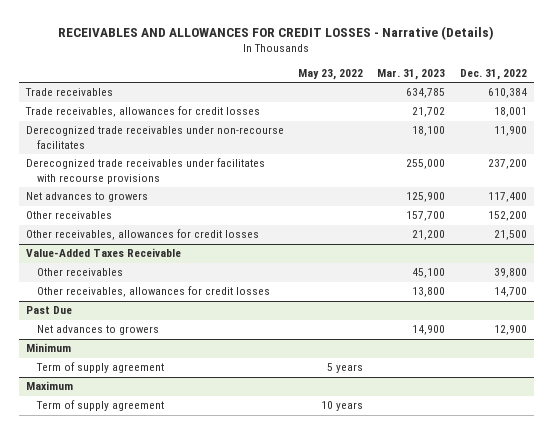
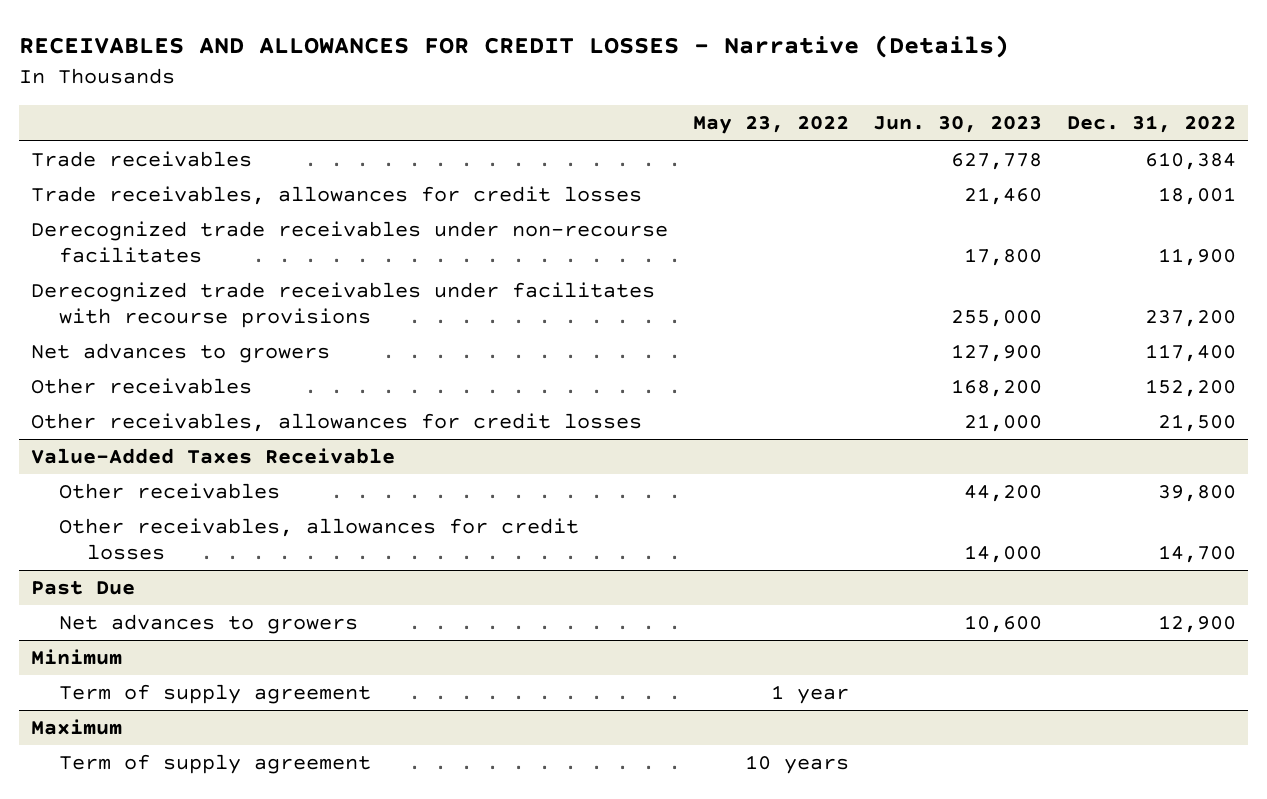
- | May 23, 2022 | Mar. 31, 2023 | Dec. 31, 2022
+ | May 23, 2022 | Jun. 30, 2023 | Dec. 31, 2022
@ Minimum
- Term of supply agreement | 5 years | |
+ Term of supply agreement | 1 year | |

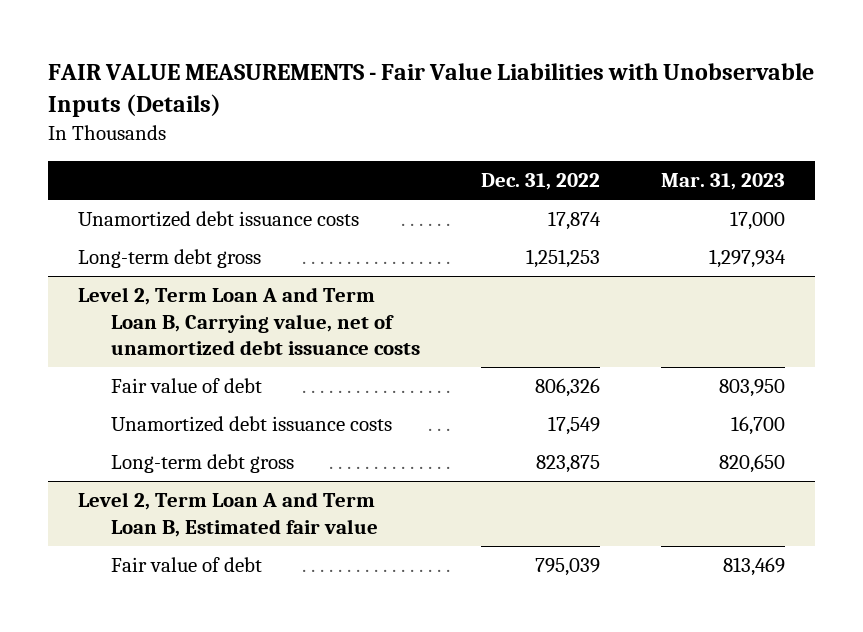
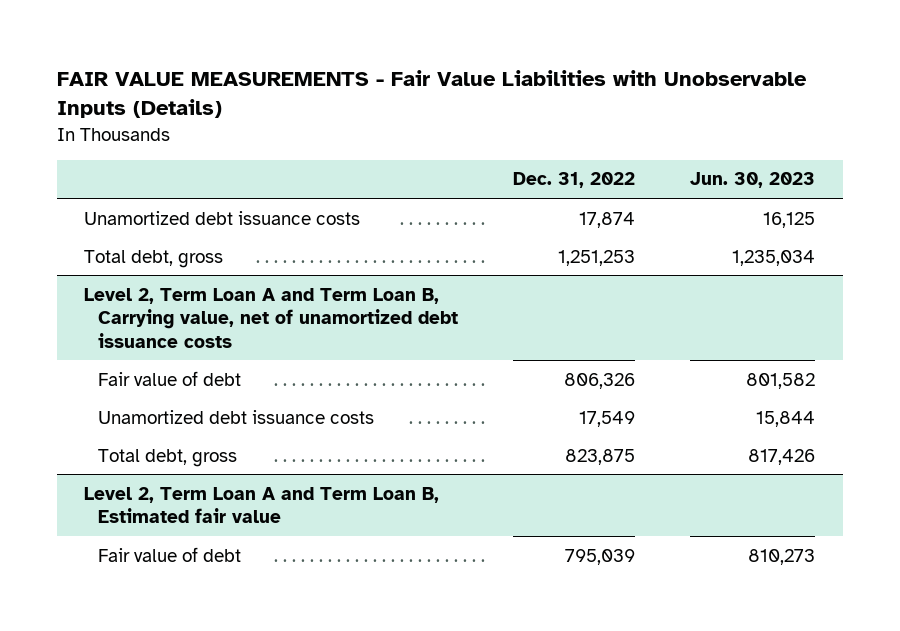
- | Dec. 31, 2022 | Mar. 31, 2023
+ | Dec. 31, 2022 | Jun. 30, 2023
- Long-term debt gross | 1,251,253 | 1,297,934
+ Total debt, gross | 1,251,253 | 1,235,034
@ Level 2, Term Loan A and Term Loan B, Carrying value, net of unamortized debt issuance costs
- Long-term debt gross | 823,875 | 820,650
+ Total debt, gross | 823,875 | 817,426

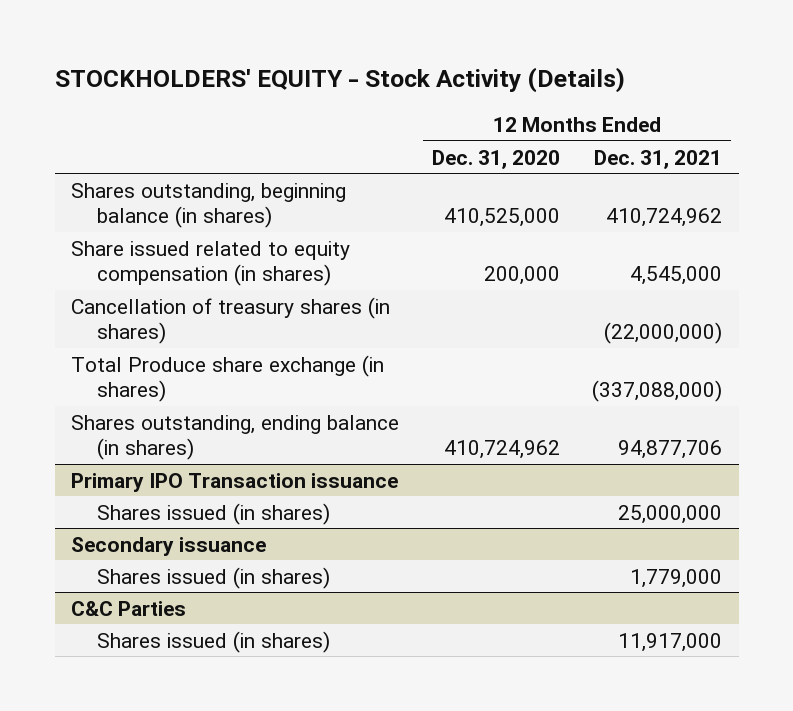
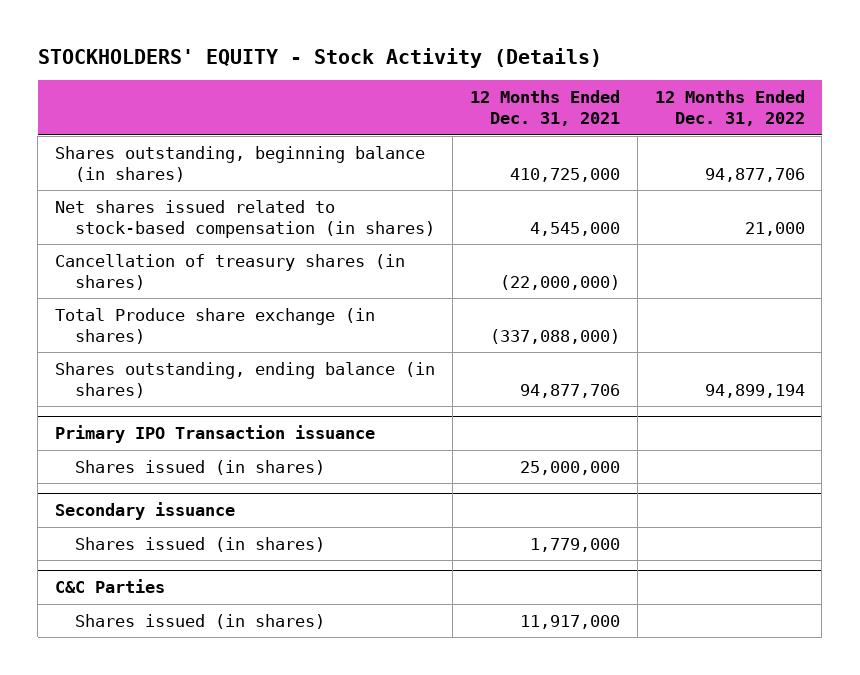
- | 12 Months Ended Dec. 31, 2020 | 12 Months Ended Dec. 31, 2021
+ | 12 Months Ended Dec. 31, 2021 | 12 Months Ended Dec. 31, 2022
- Shares outstanding, beginning balance (in shares) | 410,525,000 | 410,724,962
- Share issued related to equity compensation (in shares) | 200,000 | 4,545,000
+ Shares outstanding, beginning balance (in shares) | 410,725,000 | 94,877,706
+ Net shares issued related to stock-based compensation (in shares) | 4,545,000 | 21,000

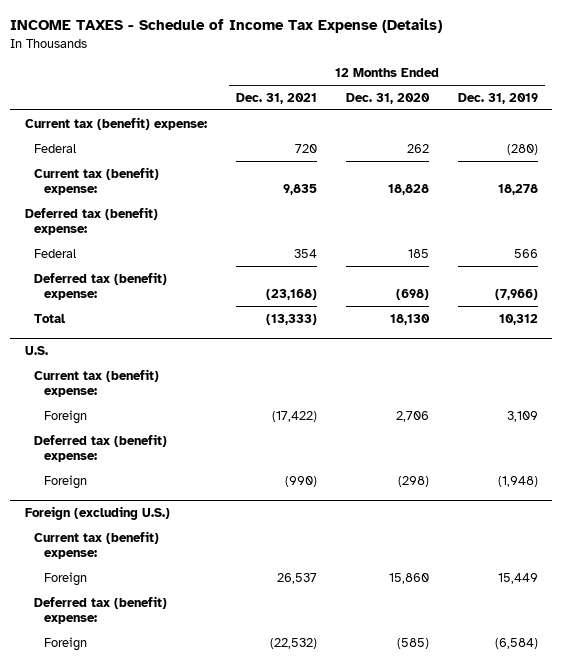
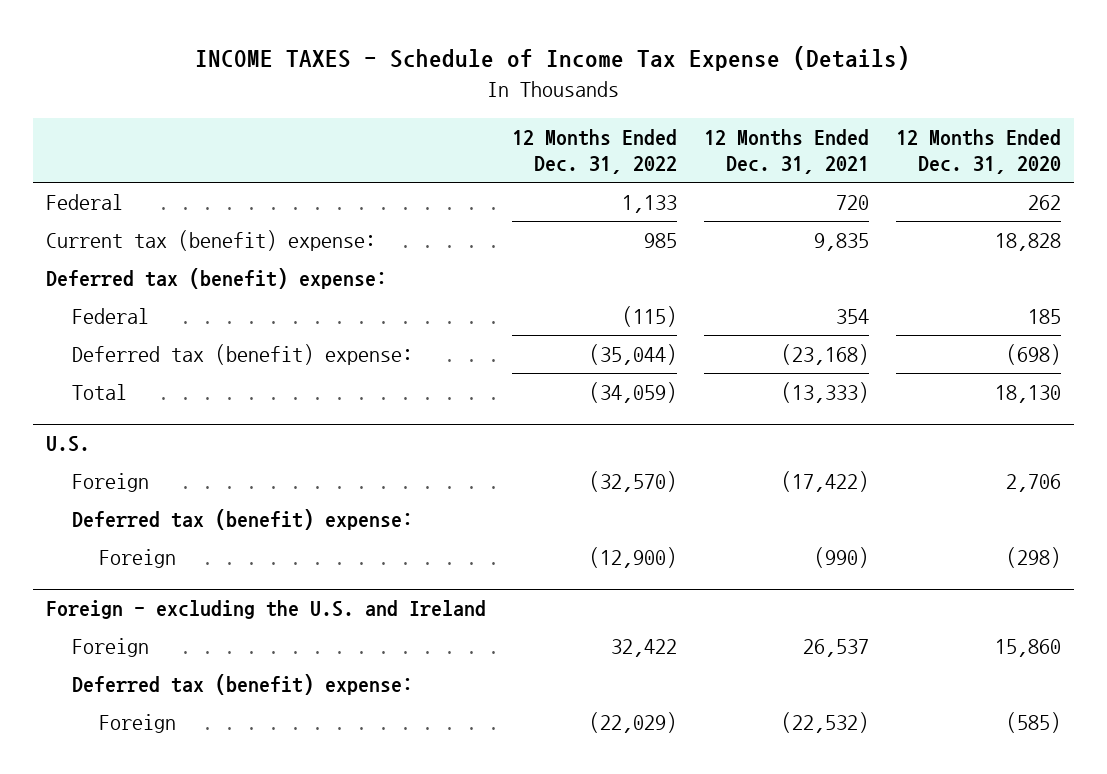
- | 12 Months Ended Dec. 31, 2021 | 12 Months Ended Dec. 31, 2020 | 12 Months Ended Dec. 31, 2019
+ | 12 Months Ended Dec. 31, 2022 | 12 Months Ended Dec. 31, 2021 | 12 Months Ended Dec. 31, 2020
- Current tax (benefit) expense:
@ U.S.
- Current tax (benefit) expense:
- Foreign (excluding U.S.)
- Current tax (benefit) expense:
+ Foreign - excluding the U.S. and Ireland

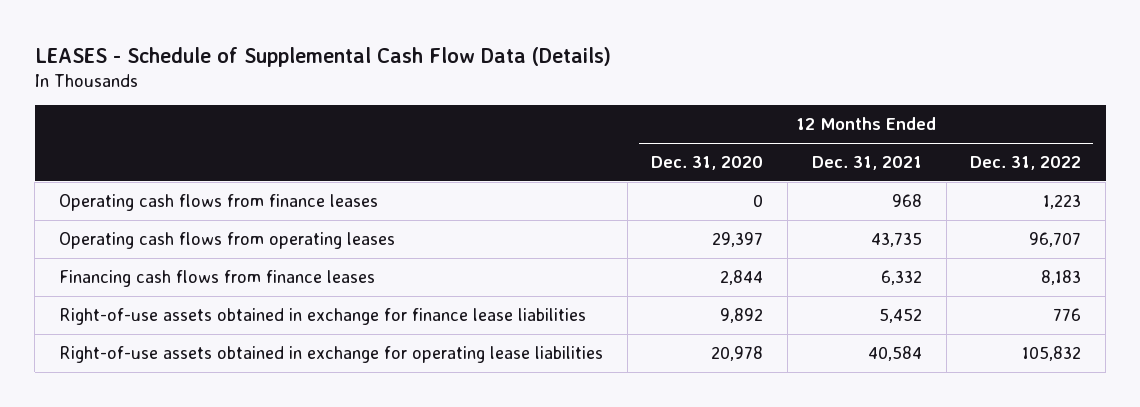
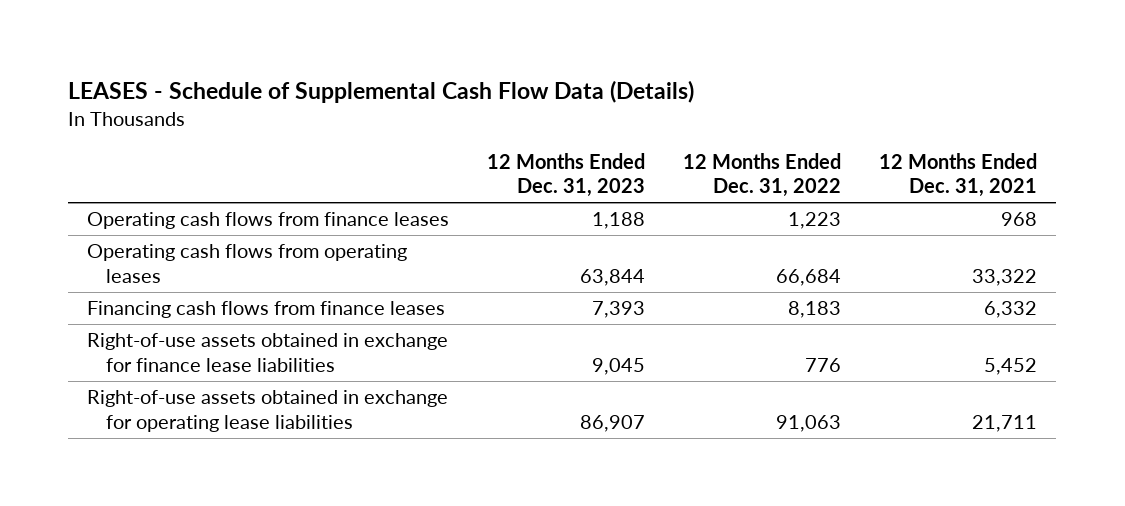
- | 12 Months Ended Dec. 31, 2020 | 12 Months Ended Dec. 31, 2021 | 12 Months Ended Dec. 31, 2022
+ | 12 Months Ended Dec. 31, 2023 | 12 Months Ended Dec. 31, 2022 | 12 Months Ended Dec. 31, 2021
- Operating cash flows from operating leases | 29,397 | 43,735 | 96,707
+ Operating cash flows from operating leases | 63,844 | 66,684 | 33,322
- Right-of-use assets obtained in exchange for operating lease liabilities | 20,978 | 40,584 | 105,832
+ Right-of-use assets obtained in exchange for operating lease liabilities | 86,907 | 91,063 | 21,711

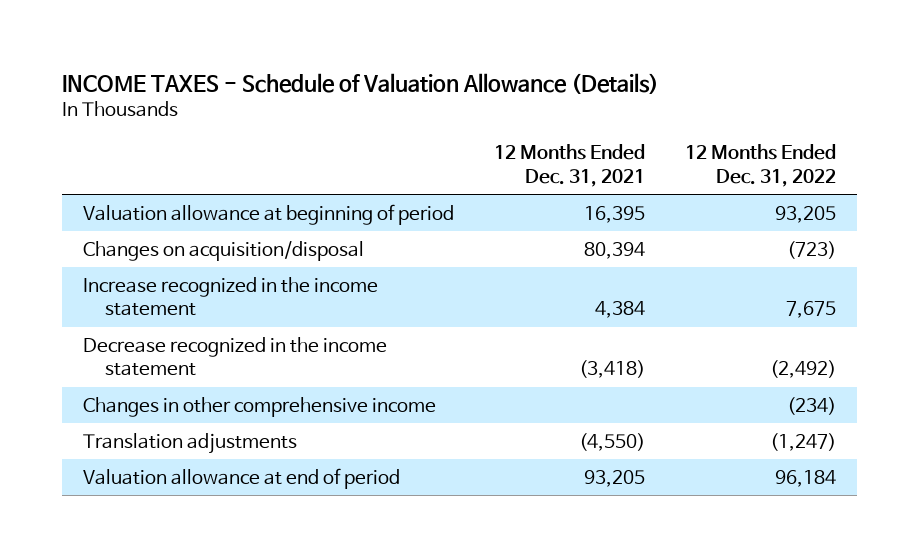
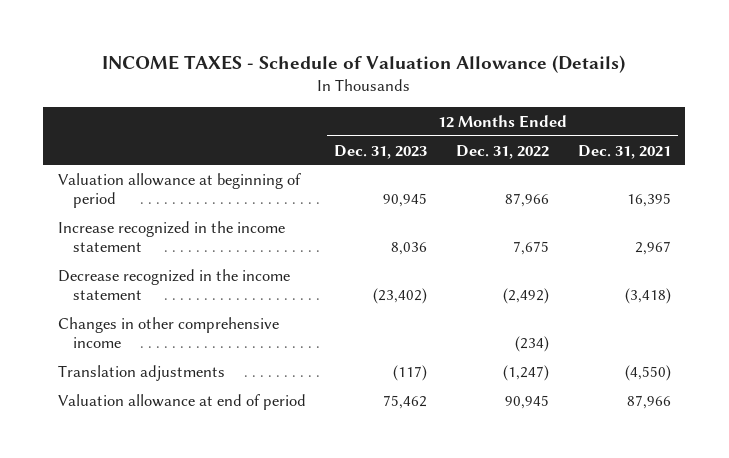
- | 12 Months Ended Dec. 31, 2021 | 12 Months Ended Dec. 31, 2022
+ | 12 Months Ended Dec. 31, 2023 | 12 Months Ended Dec. 31, 2022 | 12 Months Ended Dec. 31, 2021
- Valuation allowance at beginning of period | 16,395 | 93,205
- Changes on acquisition/disposal | 80,394 | (723)
- Increase recognized in the income statement | 4,384 | 7,675
+ Valuation allowance at beginning of period | 90,945 | 87,966 | 16,395
+ Increase recognized in the income statement | 8,036 | 7,675 | 2,967
- Valuation allowance at end of period | 93,205 | 96,184
+ Valuation allowance at end of period | 75,462 | 90,945 | 87,966

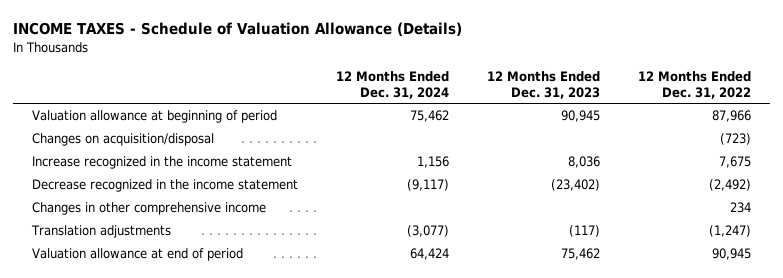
- | 12 Months Ended Dec. 31, 2023 | 12 Months Ended Dec. 31, 2022 | 12 Months Ended Dec. 31, 2021
+ | 12 Months Ended Dec. 31, 2024 | 12 Months Ended Dec. 31, 2023 | 12 Months Ended Dec. 31, 2022
+ Changes on acquisition/disposal | | | (723)
- Changes in other comprehensive income | | (234) |
+ Changes in other comprehensive income | | | 234

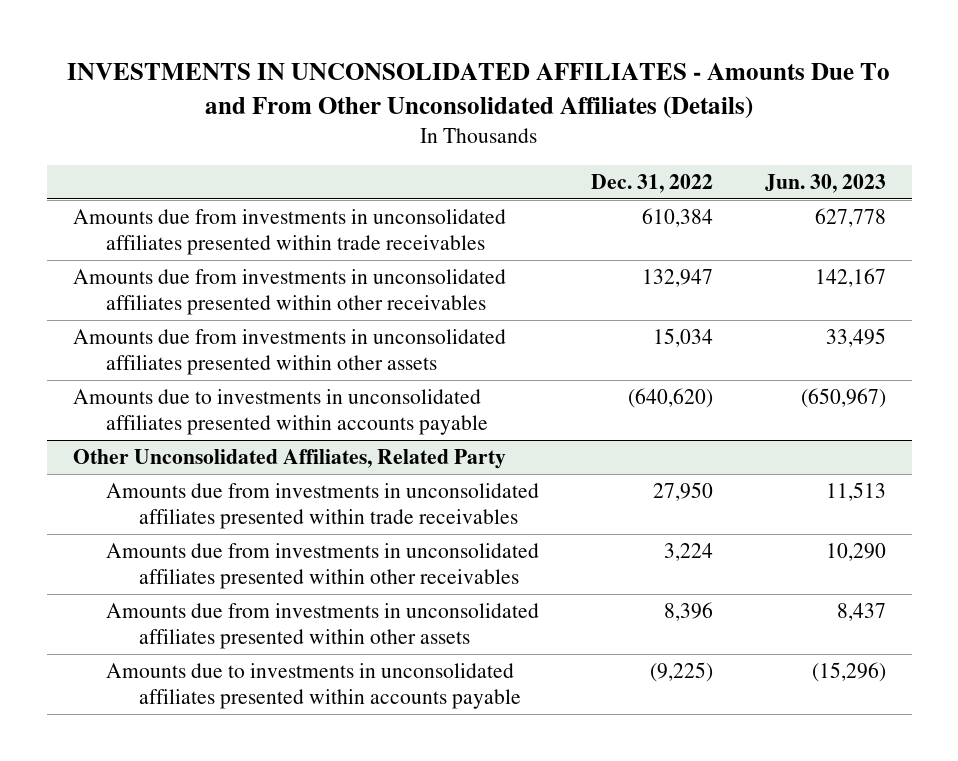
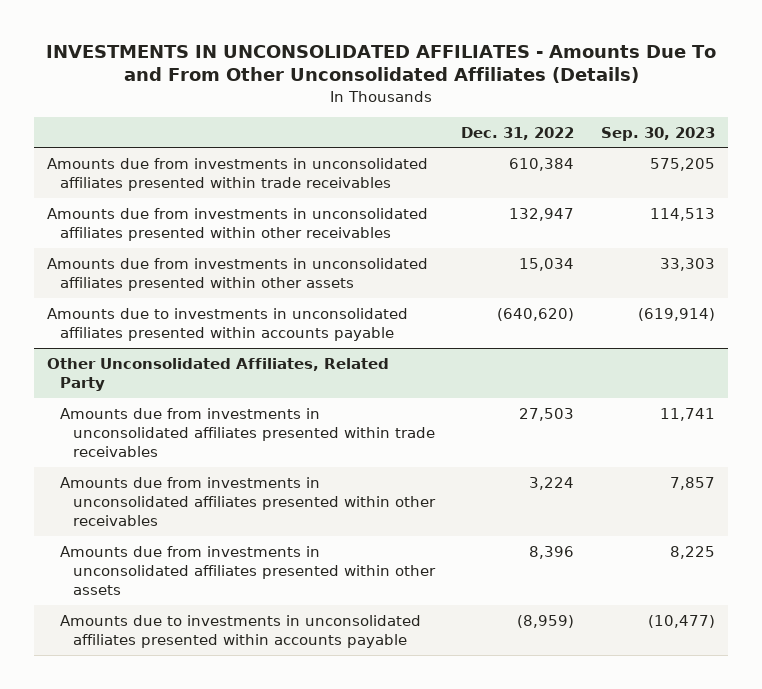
- | Dec. 31, 2022 | Jun. 30, 2023
+ | Dec. 31, 2022 | Sep. 30, 2023
@ Other Unconsolidated Affiliates, Related Party
- Amounts due from investments in unconsolidated affiliates presented within trade receivables | 27,950 | 11,513
+ Amounts due from investments in unconsolidated affiliates presented within trade receivables | 27,503 | 11,741
- Amounts due to investments in unconsolidated affiliates presented within accounts payable | (9,225) | (15,296)
+ Amounts due to investments in unconsolidated affiliates presented within accounts payable | (8,959) | (10,477)

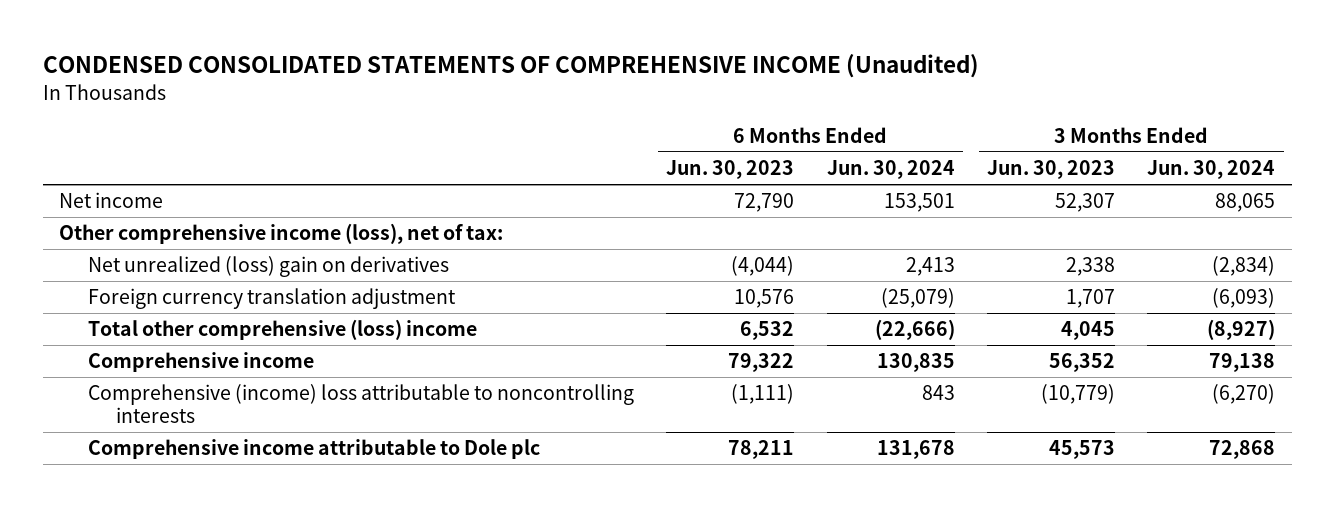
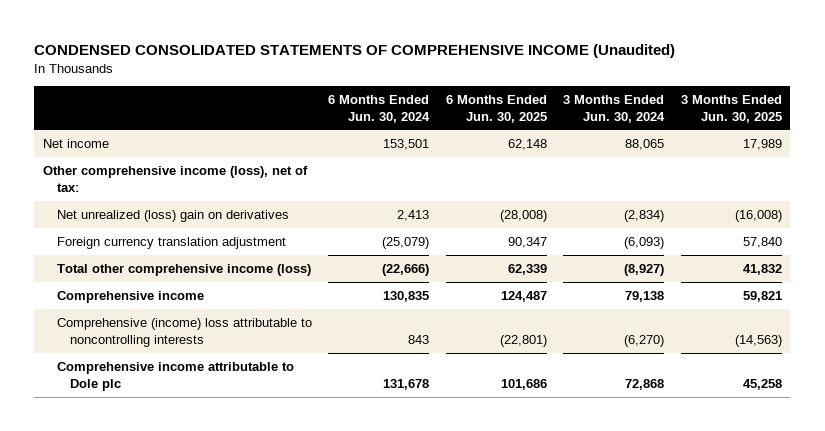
- | 6 Months Ended Jun. 30, 2023 | 6 Months Ended Jun. 30, 2024 | 3 Months Ended Jun. 30, 2023 | 3 Months Ended Jun. 30, 2024
+ | 6 Months Ended Jun. 30, 2024 | 6 Months Ended Jun. 30, 2025 | 3 Months Ended Jun. 30, 2024 | 3 Months Ended Jun. 30, 2025
- Total other comprehensive (loss) income | 6,532 | (22,666) | 4,045 | (8,927)
+ Total other comprehensive income (loss) | (22,666) | 62,339 | (8,927) | 41,832

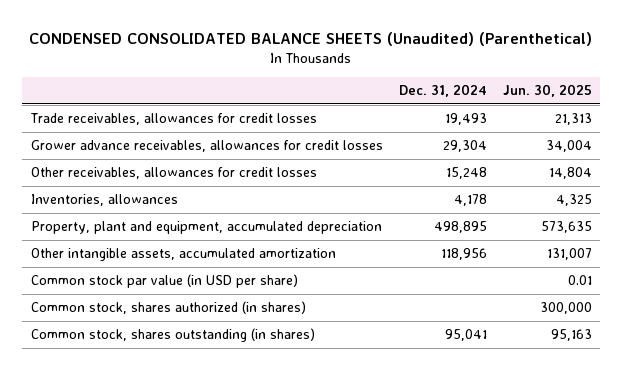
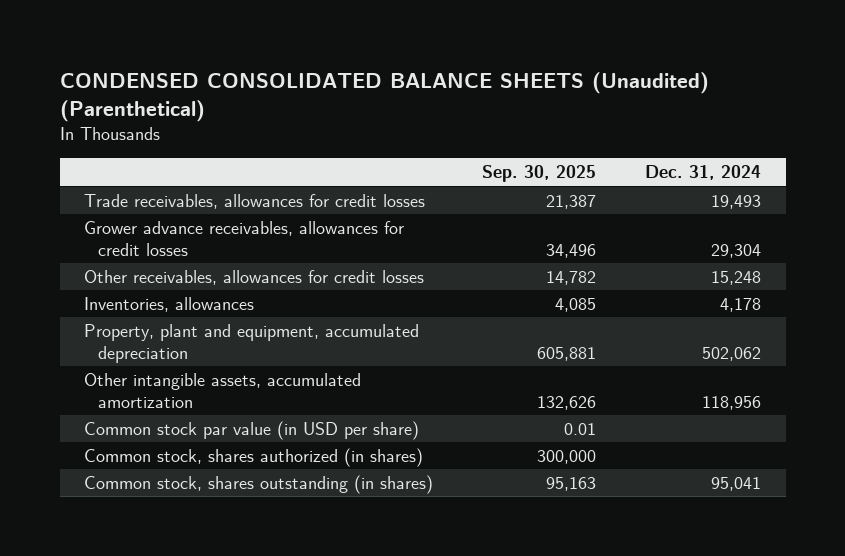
- | Dec. 31, 2024 | Jun. 30, 2025
+ | Sep. 30, 2025 | Dec. 31, 2024
- Property, plant and equipment, accumulated depreciation | 498,895 | 573,635
+ Property, plant and equipment, accumulated depreciation | 605,881 | 502,062

